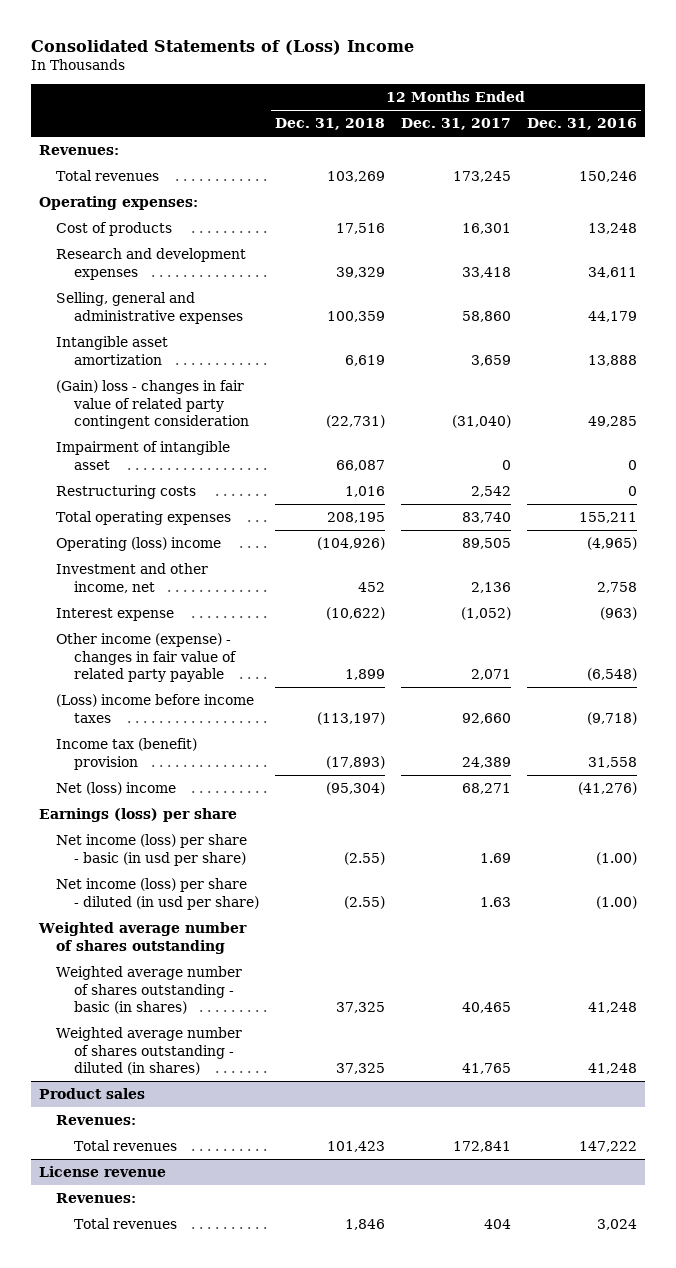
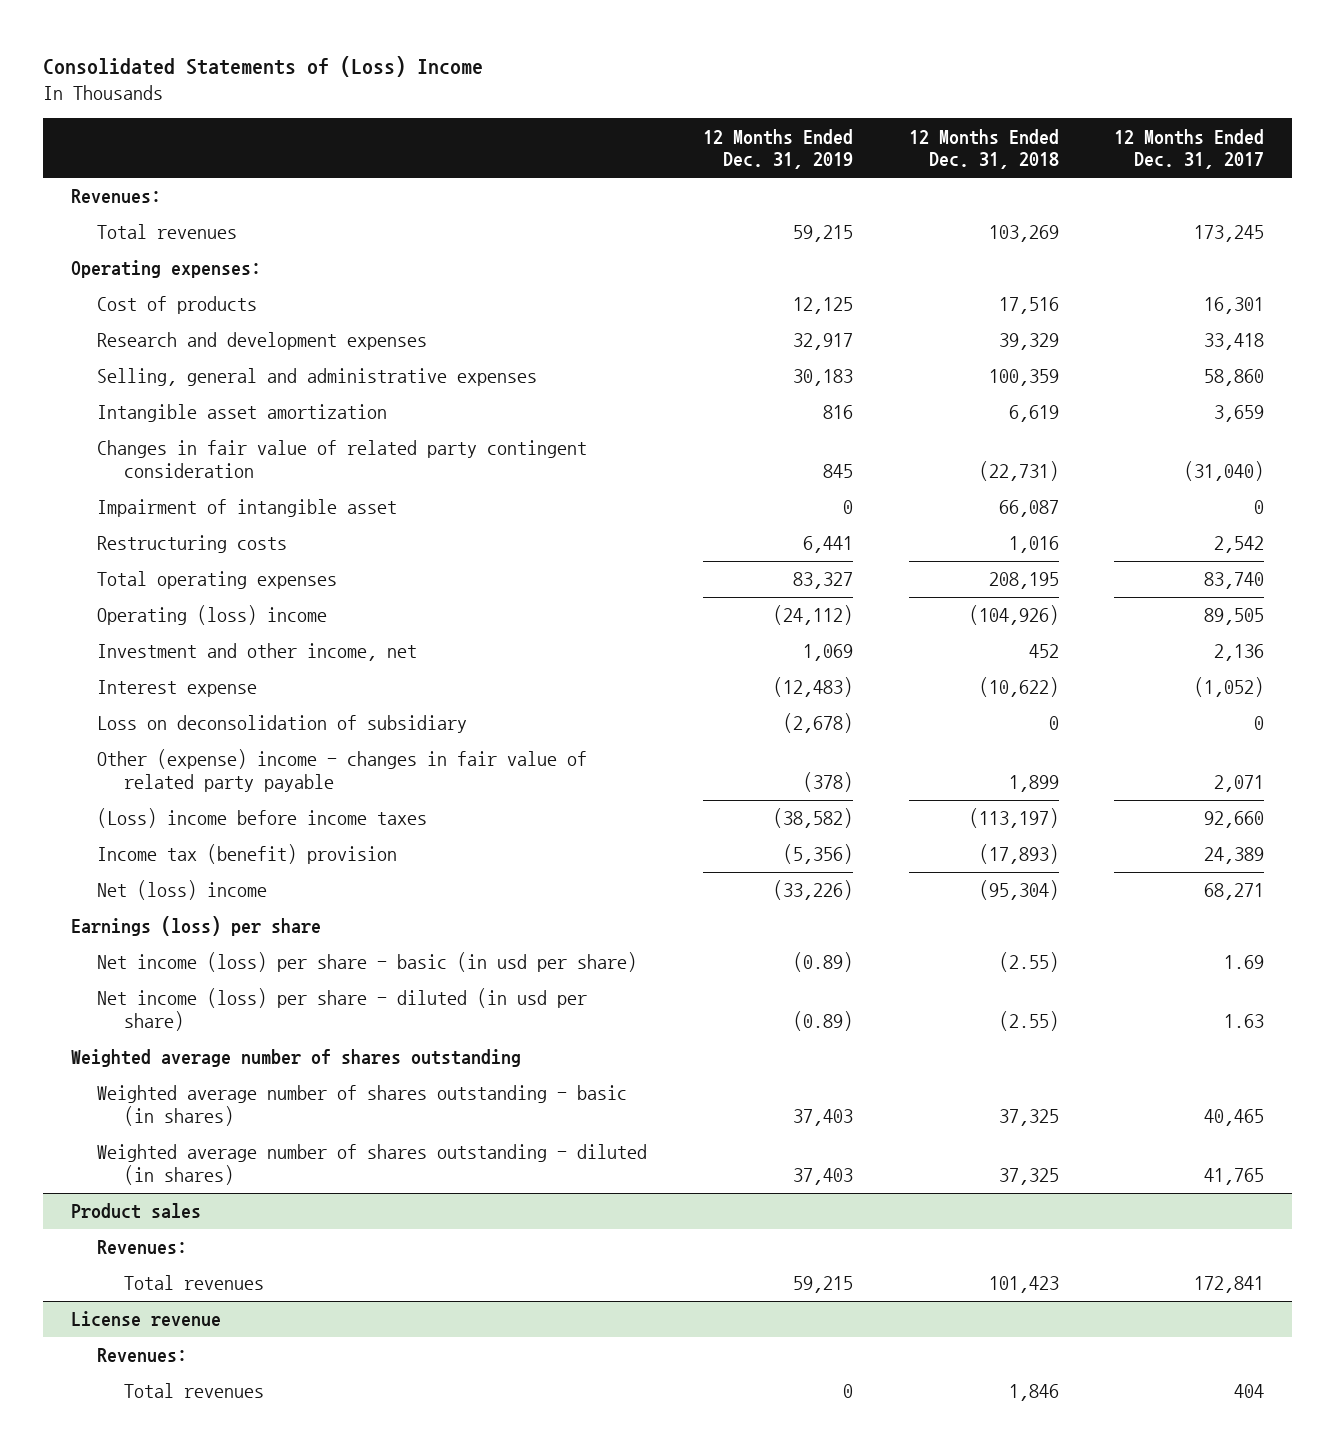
- | 12 Months Ended Dec. 31, 2018 | 12 Months Ended Dec. 31, 2017 | 12 Months Ended Dec. 31, 2016
+ | 12 Months Ended Dec. 31, 2019 | 12 Months Ended Dec. 31, 2018 | 12 Months Ended Dec. 31, 2017
- (Gain) loss - changes in fair value of related party contingent consideration | (22,731) | (31,040) | 49,285
+ Changes in fair value of related party contingent consideration | 845 | (22,731) | (31,040)
- Other income (expense) - changes in fair value of related party payable | 1,899 | 2,071 | (6,548)
+ Loss on deconsolidation of subsidiary | (2,678) | 0 | 0
+ Other (expense) income - changes in fair value of related party payable | (378) | 1,899 | 2,071

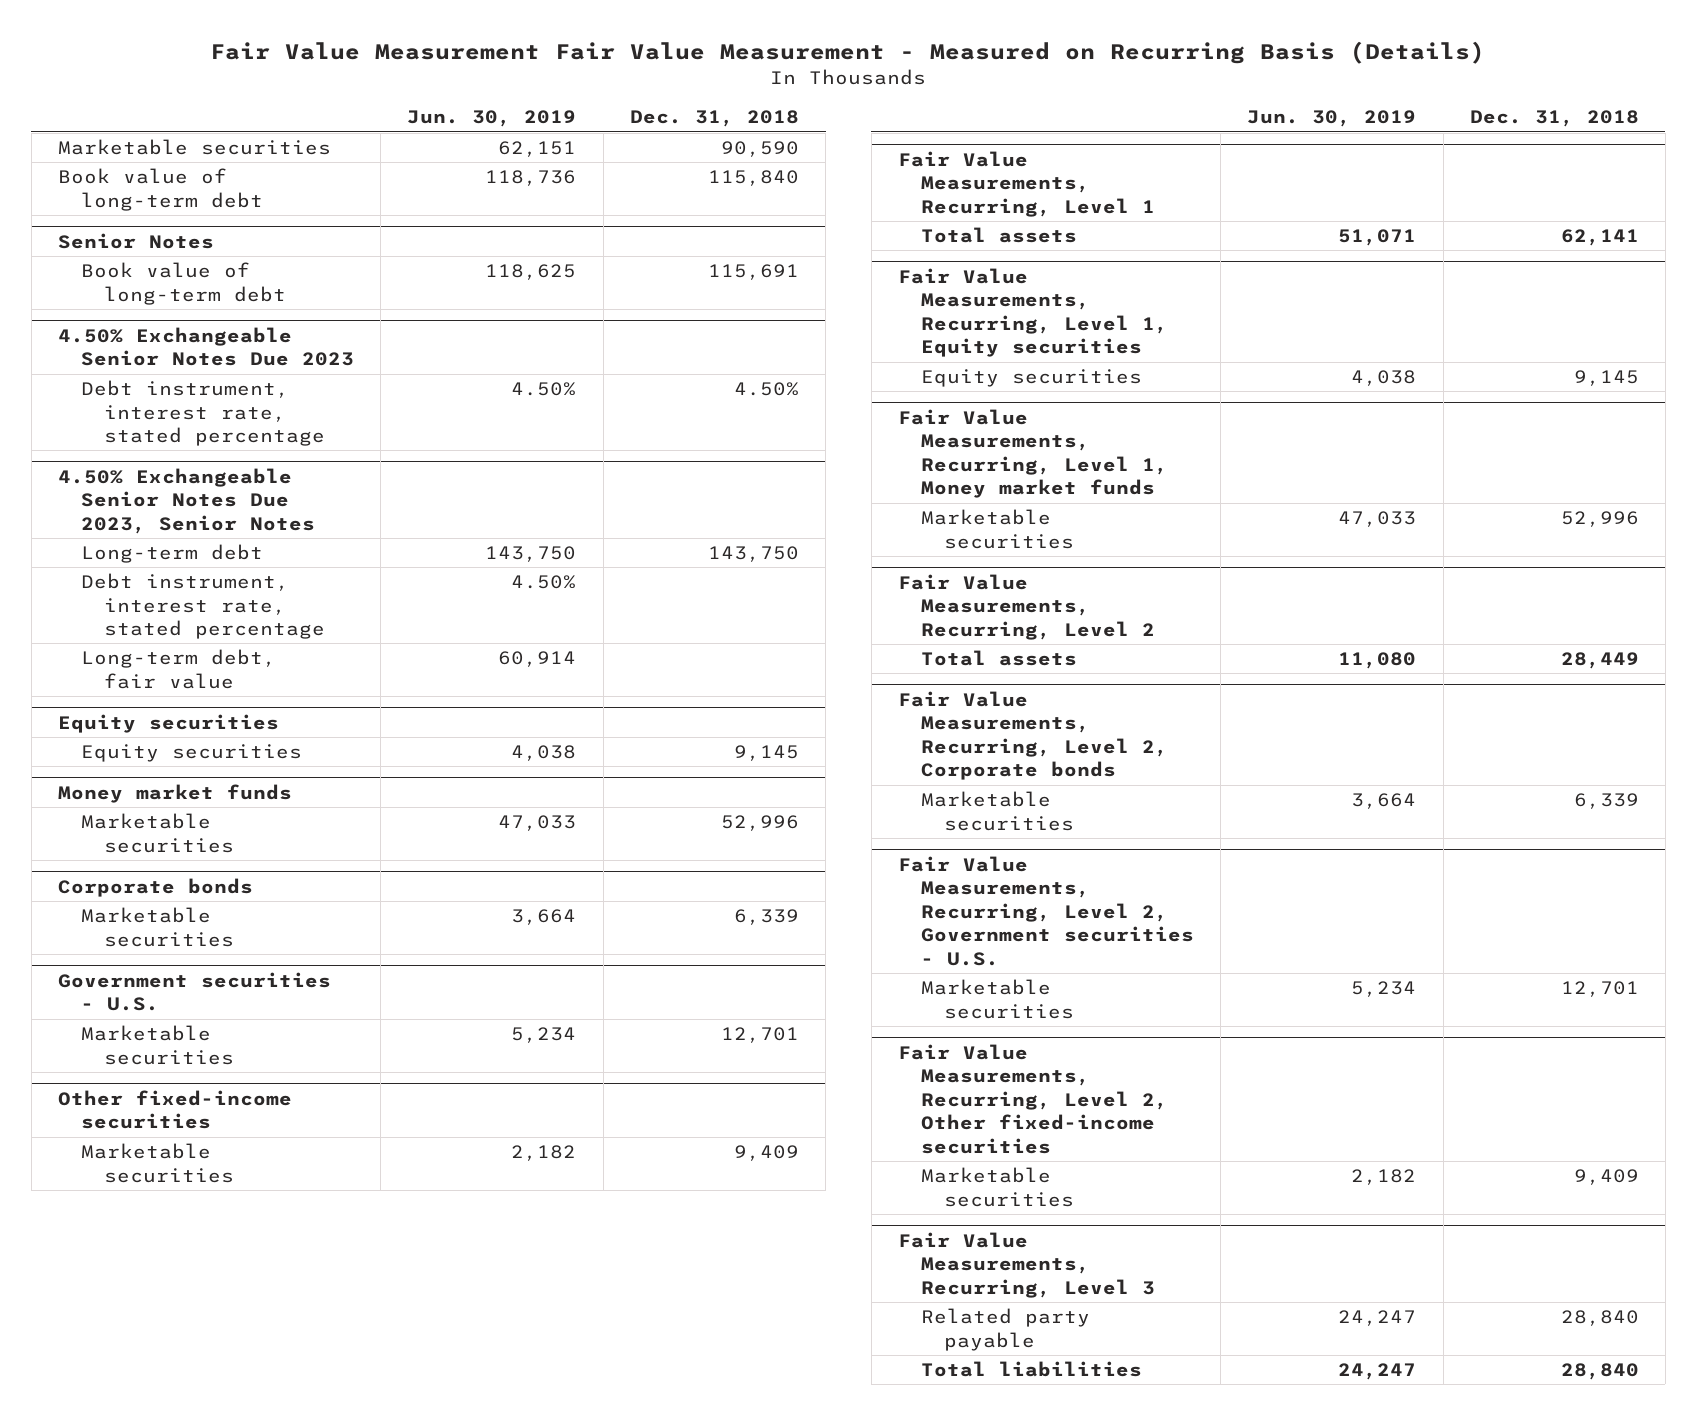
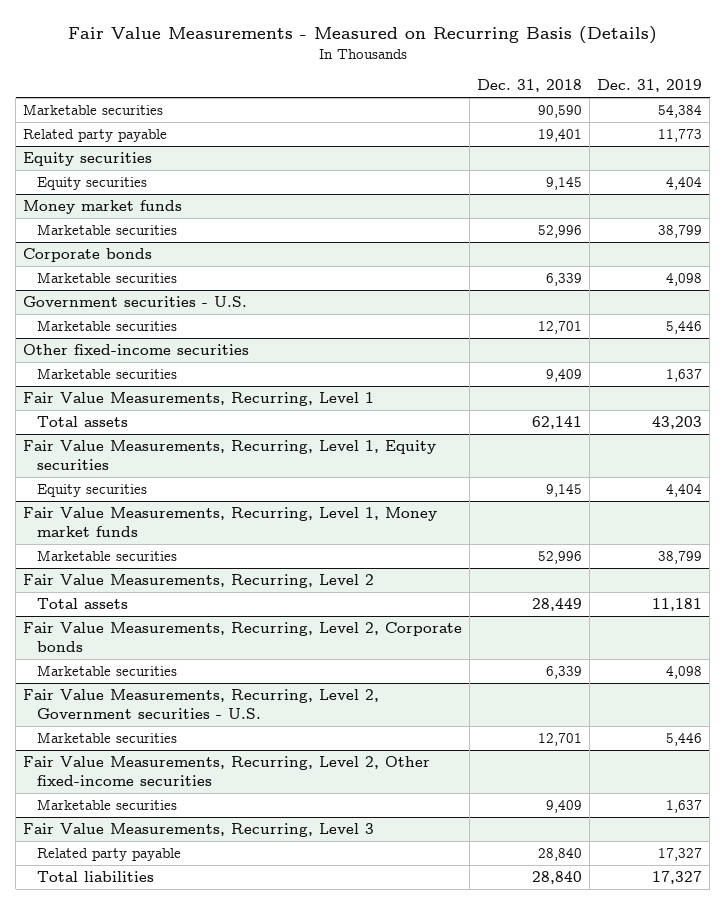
- Fair Value Measurement Fair Value Measurement - Measured on Recurring Basis (Details)
+ Fair Value Measurements - Measured on Recurring Basis (Details)
- | Jun. 30, 2019 | Dec. 31, 2018
+ | Dec. 31, 2018 | Dec. 31, 2019
- Book value of long-term debt | 118,736 | 115,840
- Senior Notes
- Book value of long-term debt | 118,625 | 115,691
- 4.50% Exchangeable Senior Notes Due 2023
- Debt instrument, interest rate, stated percentage | 4.50% | 4.50%
- 4.50% Exchangeable Senior Notes Due 2023, Senior Notes
- Long-term debt | 143,750 | 143,750
- Debt instrument, interest rate, stated percentage | 4.50% |
- Long-term debt, fair value | 60,914 |
+ Related party payable | 19,401 | 11,773

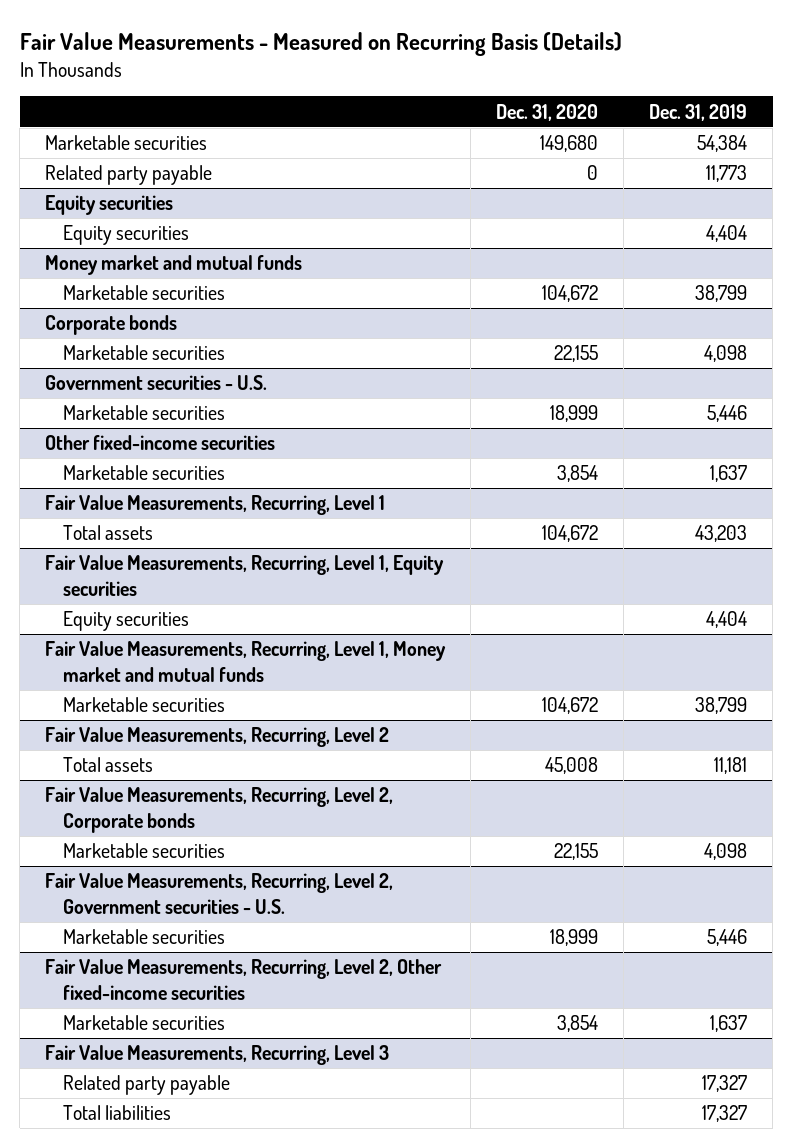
- | Dec. 31, 2018 | Dec. 31, 2019
+ | Dec. 31, 2020 | Dec. 31, 2019
- Money market funds
+ Money market and mutual funds
- Fair Value Measurements, Recurring, Level 1, Money market funds
+ Fair Value Measurements, Recurring, Level 1, Money market and mutual funds

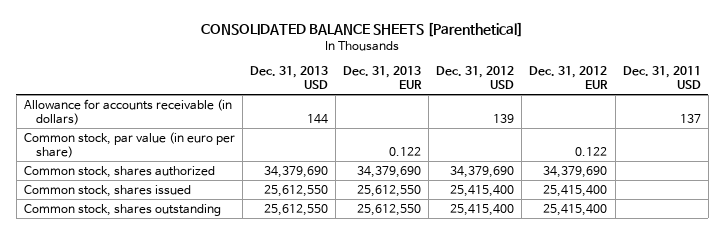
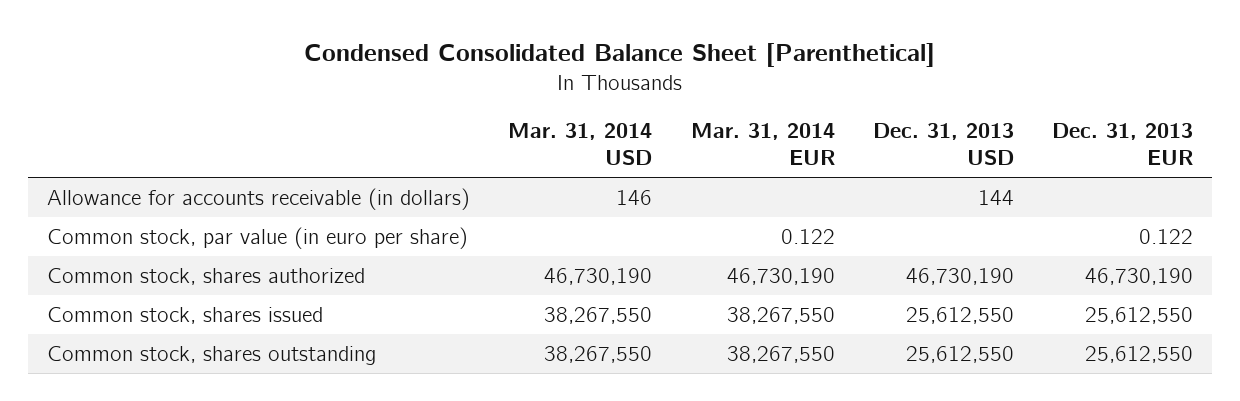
- CONSOLIDATED BALANCE SHEETS [Parenthetical]
+ Condensed Consolidated Balance Sheet [Parenthetical]
- | Dec. 31, 2013 USD | Dec. 31, 2013 EUR | Dec. 31, 2012 USD | Dec. 31, 2012 EUR | Dec. 31, 2011 USD
+ | Mar. 31, 2014 USD | Mar. 31, 2014 EUR | Dec. 31, 2013 USD | Dec. 31, 2013 EUR
- Common stock, shares authorized | 34,379,690 | 34,379,690 | 34,379,690 | 34,379,690 |
+ Common stock, shares authorized | 46,730,190 | 46,730,190 | 46,730,190 | 46,730,190

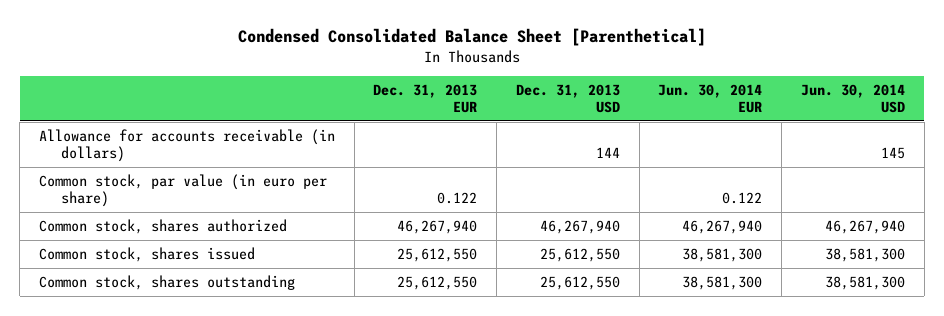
- | Mar. 31, 2014 USD | Mar. 31, 2014 EUR | Dec. 31, 2013 USD | Dec. 31, 2013 EUR
+ | Dec. 31, 2013 EUR | Dec. 31, 2013 USD | Jun. 30, 2014 EUR | Jun. 30, 2014 USD
- Common stock, shares authorized | 46,730,190 | 46,730,190 | 46,730,190 | 46,730,190
+ Common stock, shares authorized | 46,267,940 | 46,267,940 | 46,267,940 | 46,267,940

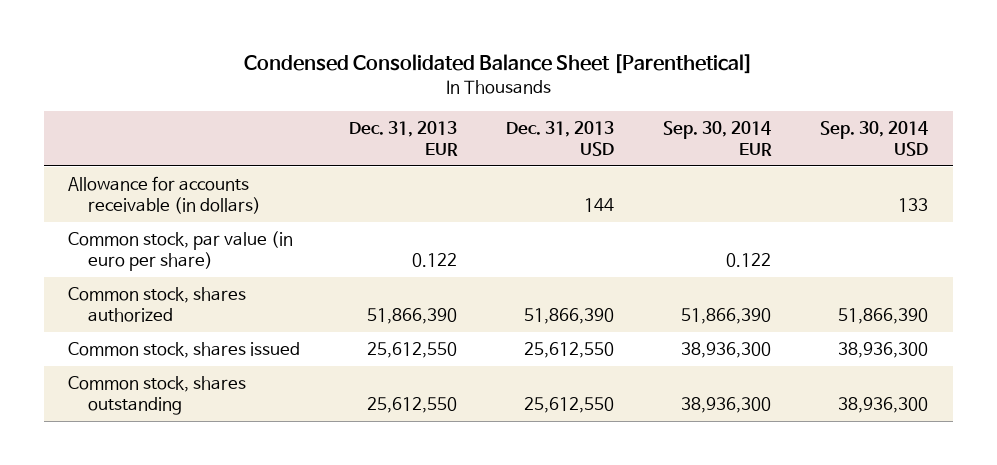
- | Dec. 31, 2013 EUR | Dec. 31, 2013 USD | Jun. 30, 2014 EUR | Jun. 30, 2014 USD
+ | Dec. 31, 2013 EUR | Dec. 31, 2013 USD | Sep. 30, 2014 EUR | Sep. 30, 2014 USD
- Common stock, shares authorized | 46,267,940 | 46,267,940 | 46,267,940 | 46,267,940
+ Common stock, shares authorized | 51,866,390 | 51,866,390 | 51,866,390 | 51,866,390

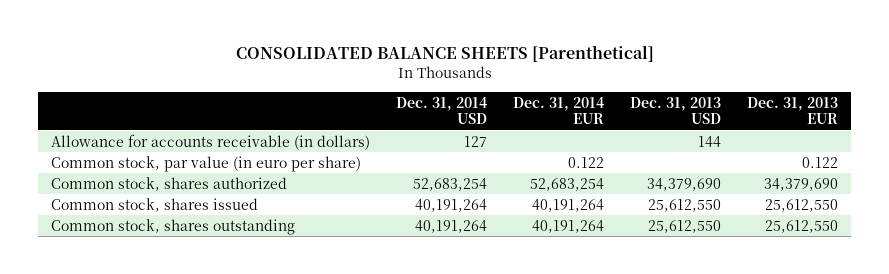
- Condensed Consolidated Balance Sheet [Parenthetical]
+ CONSOLIDATED BALANCE SHEETS [Parenthetical]
- | Dec. 31, 2013 EUR | Dec. 31, 2013 USD | Sep. 30, 2014 EUR | Sep. 30, 2014 USD
+ | Dec. 31, 2014 USD | Dec. 31, 2014 EUR | Dec. 31, 2013 USD | Dec. 31, 2013 EUR
- Common stock, shares authorized | 51,866,390 | 51,866,390 | 51,866,390 | 51,866,390
+ Common stock, shares authorized | 52,683,254 | 52,683,254 | 34,379,690 | 34,379,690

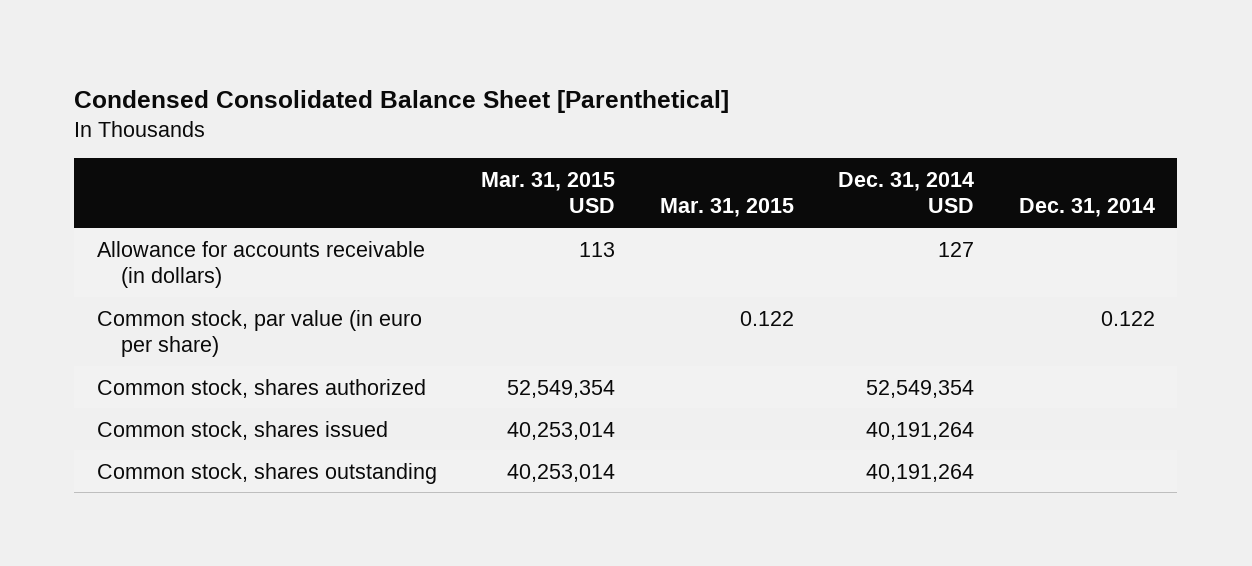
- CONSOLIDATED BALANCE SHEETS [Parenthetical]
+ Condensed Consolidated Balance Sheet [Parenthetical]
- | Dec. 31, 2014 USD | Dec. 31, 2014 EUR | Dec. 31, 2013 USD | Dec. 31, 2013 EUR
+ | Mar. 31, 2015 USD | Mar. 31, 2015 | Dec. 31, 2014 USD | Dec. 31, 2014
- Common stock, shares authorized | 52,683,254 | 52,683,254 | 34,379,690 | 34,379,690
+ Common stock, shares authorized | 52,549,354 | | 52,549,354 |

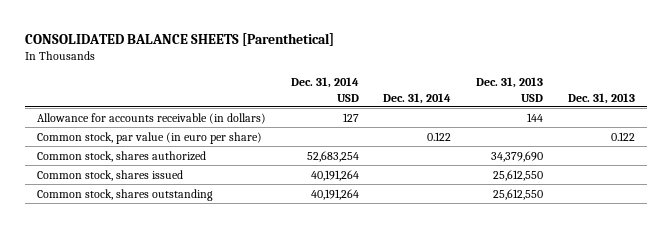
- Condensed Consolidated Balance Sheet [Parenthetical]
+ CONSOLIDATED BALANCE SHEETS [Parenthetical]
- | Mar. 31, 2015 USD | Mar. 31, 2015 | Dec. 31, 2014 USD | Dec. 31, 2014
+ | Dec. 31, 2014 USD | Dec. 31, 2014 | Dec. 31, 2013 USD | Dec. 31, 2013
- Common stock, shares authorized | 52,549,354 | | 52,549,354 |
+ Common stock, shares authorized | 52,683,254 | | 34,379,690 |

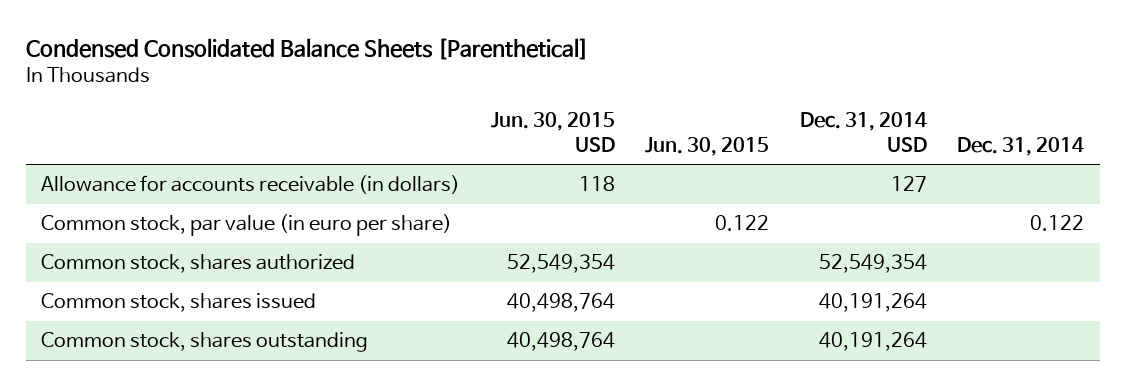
- CONSOLIDATED BALANCE SHEETS [Parenthetical]
+ Condensed Consolidated Balance Sheets [Parenthetical]
- | Dec. 31, 2014 USD | Dec. 31, 2014 | Dec. 31, 2013 USD | Dec. 31, 2013
+ | Jun. 30, 2015 USD | Jun. 30, 2015 | Dec. 31, 2014 USD | Dec. 31, 2014
- Common stock, shares authorized | 52,683,254 | | 34,379,690 |
+ Common stock, shares authorized | 52,549,354 | | 52,549,354 |

